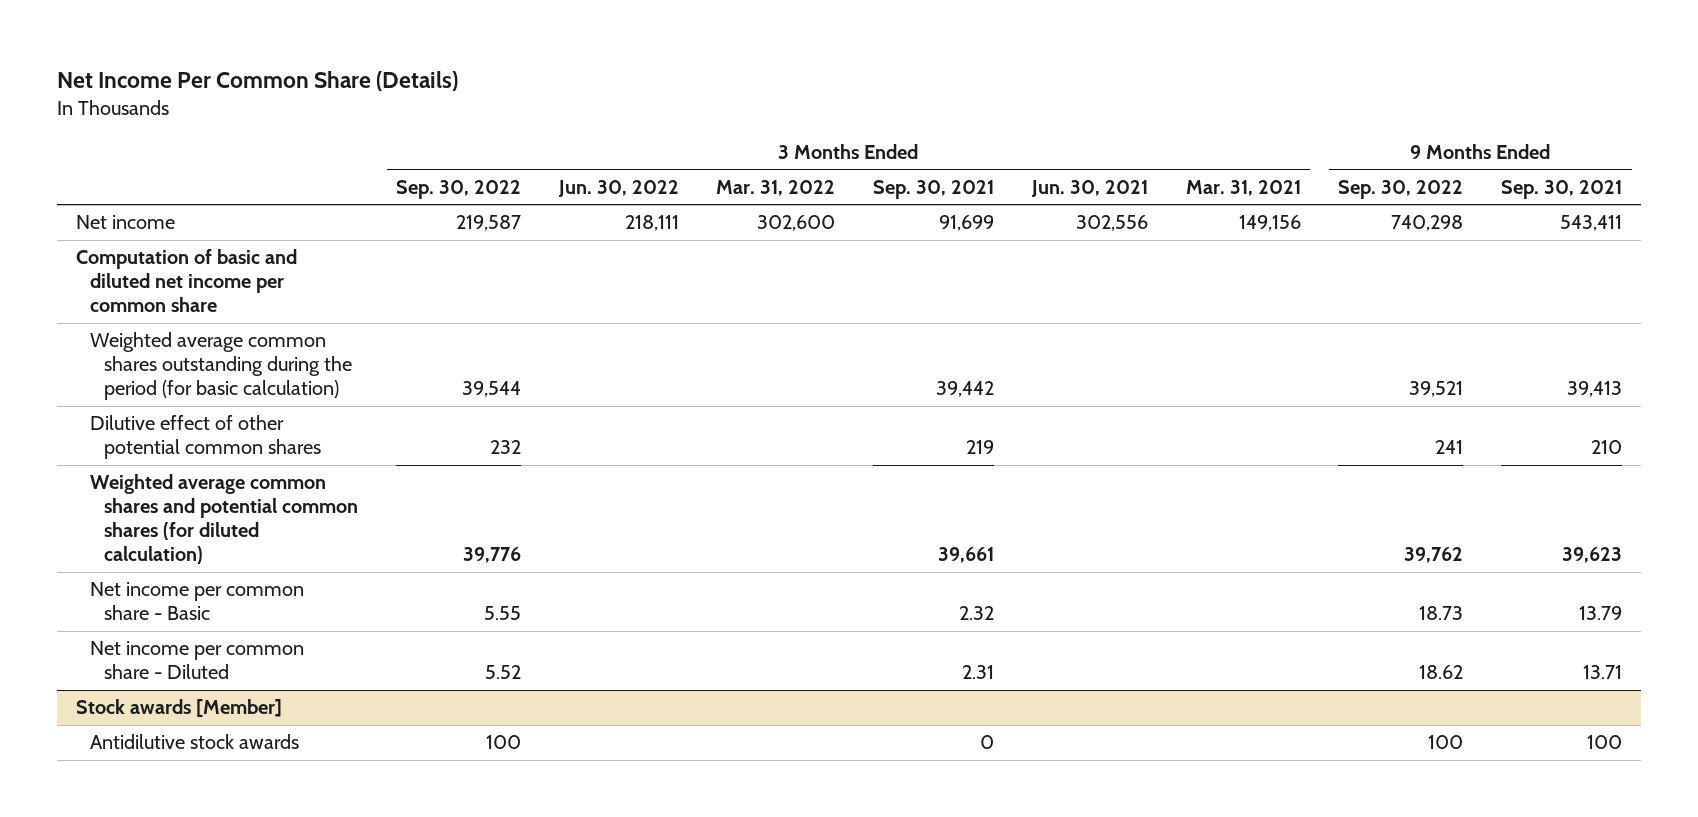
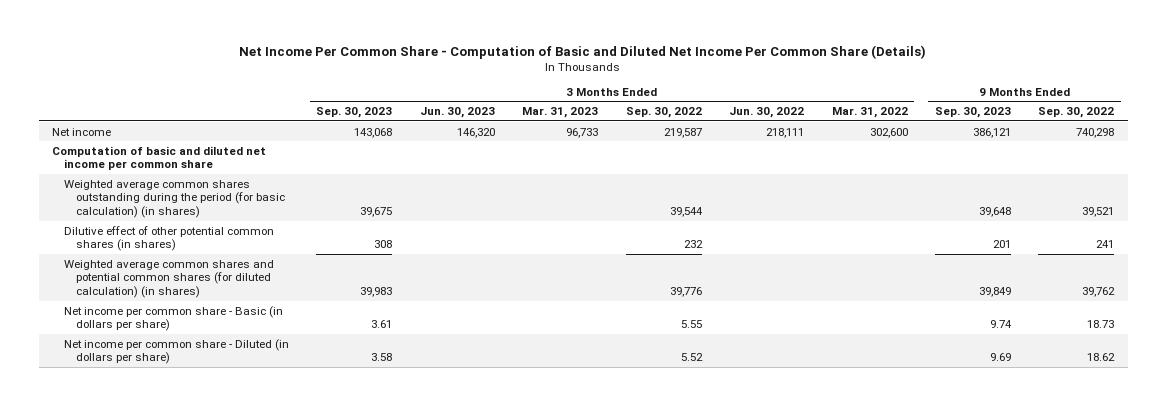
- Net Income Per Common Share (Details)
+ Net Income Per Common Share - Computation of Basic and Diluted Net Income Per Common Share (Details)
- | 3 Months Ended Sep. 30, 2022 | 3 Months Ended Jun. 30, 2022 | 3 Months Ended Mar. 31, 2022 | 3 Months Ended Sep. 30, 2021 | 3 Months Ended Jun. 30, 2021 | 3 Months Ended Mar. 31, 2021 | 9 Months Ended Sep. 30, 2022 | 9 Months Ended Sep. 30, 2021
+ | 3 Months Ended Sep. 30, 2023 | 3 Months Ended Jun. 30, 2023 | 3 Months Ended Mar. 31, 2023 | 3 Months Ended Sep. 30, 2022 | 3 Months Ended Jun. 30, 2022 | 3 Months Ended Mar. 31, 2022 | 9 Months Ended Sep. 30, 2023 | 9 Months Ended Sep. 30, 2022
- Weighted average common shares outstanding during the period (for basic calculation) | 39,544 | | | 39,442 | | | 39,521 | 39,413
- Dilutive effect of other potential common shares | 232 | | | 219 | | | 241 | 210
- Weighted average common shares and potential common shares (for diluted calculation) | 39,776 | | | 39,661 | | | 39,762 | 39,623
- Net income per common share - Basic | 5.55 | | | 2.32 | | | 18.73 | 13.79
- Net income per common share - Diluted | 5.52 | | | 2.31 | | | 18.62 | 13.71
- Stock awards [Member]
- Antidilutive stock awards | 100 | | | 0 | | | 100 | 100
+ Weighted average common shares outstanding during the period (for basic calculation) (in shares) | 39,675 | | | 39,544 | | | 39,648 | 39,521
+ Dilutive effect of other potential common shares (in shares) | 308 | | | 232 | | | 201 | 241
+ Weighted average common shares and potential common shares (for diluted calculation) (in shares) | 39,983 | | | 39,776 | | | 39,849 | 39,762
+ Net income per common share - Basic (in dollars per share) | 3.61 | | | 5.55 | | | 9.74 | 18.73
+ Net income per common share - Diluted (in dollars per share) | 3.58 | | | 5.52 | | | 9.69 | 18.62

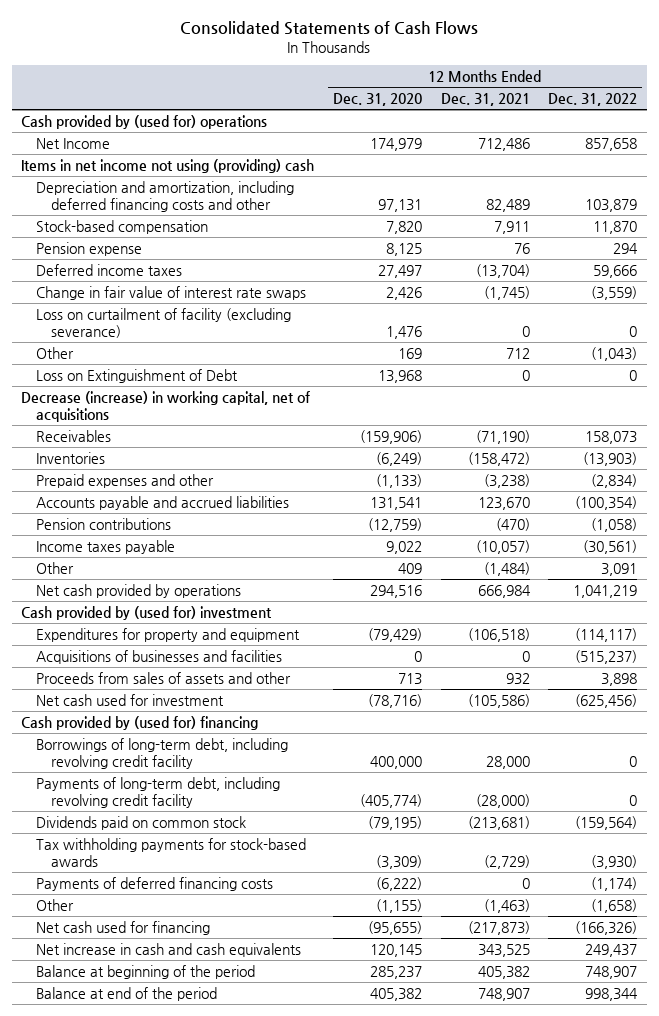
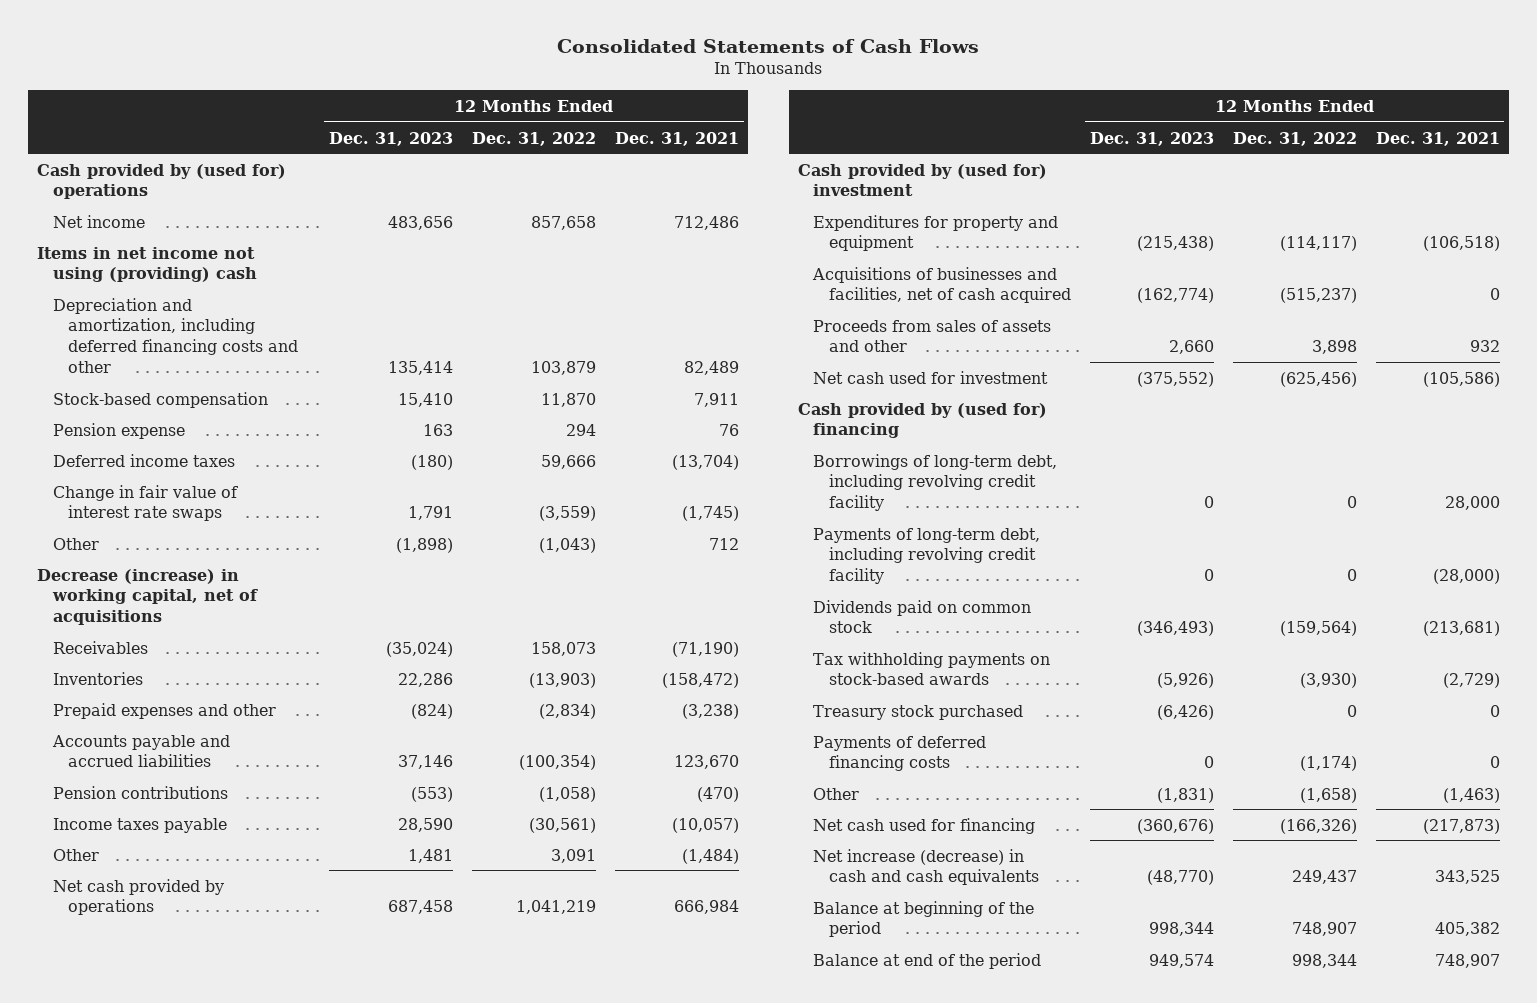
- | 12 Months Ended Dec. 31, 2020 | 12 Months Ended Dec. 31, 2021 | 12 Months Ended Dec. 31, 2022
+ | 12 Months Ended Dec. 31, 2023 | 12 Months Ended Dec. 31, 2022 | 12 Months Ended Dec. 31, 2021
- Net Income | 174,979 | 712,486 | 857,658
+ Net income | 483,656 | 857,658 | 712,486
- Loss on curtailment of facility (excluding severance) | 1,476 | 0 | 0
- Loss on Extinguishment of Debt | 13,968 | 0 | 0
- Acquisitions of businesses and facilities | 0 | 0 | (515,237)
+ Acquisitions of businesses and facilities, net of cash acquired | (162,774) | (515,237) | 0
- Tax withholding payments for stock-based awards | (3,309) | (2,729) | (3,930)
+ Tax withholding payments on stock-based awards | (5,926) | (3,930) | (2,729)
+ Treasury stock purchased | (6,426) | 0 | 0
- Net increase in cash and cash equivalents | 120,145 | 343,525 | 249,437
+ Net increase (decrease) in cash and cash equivalents | (48,770) | 249,437 | 343,525

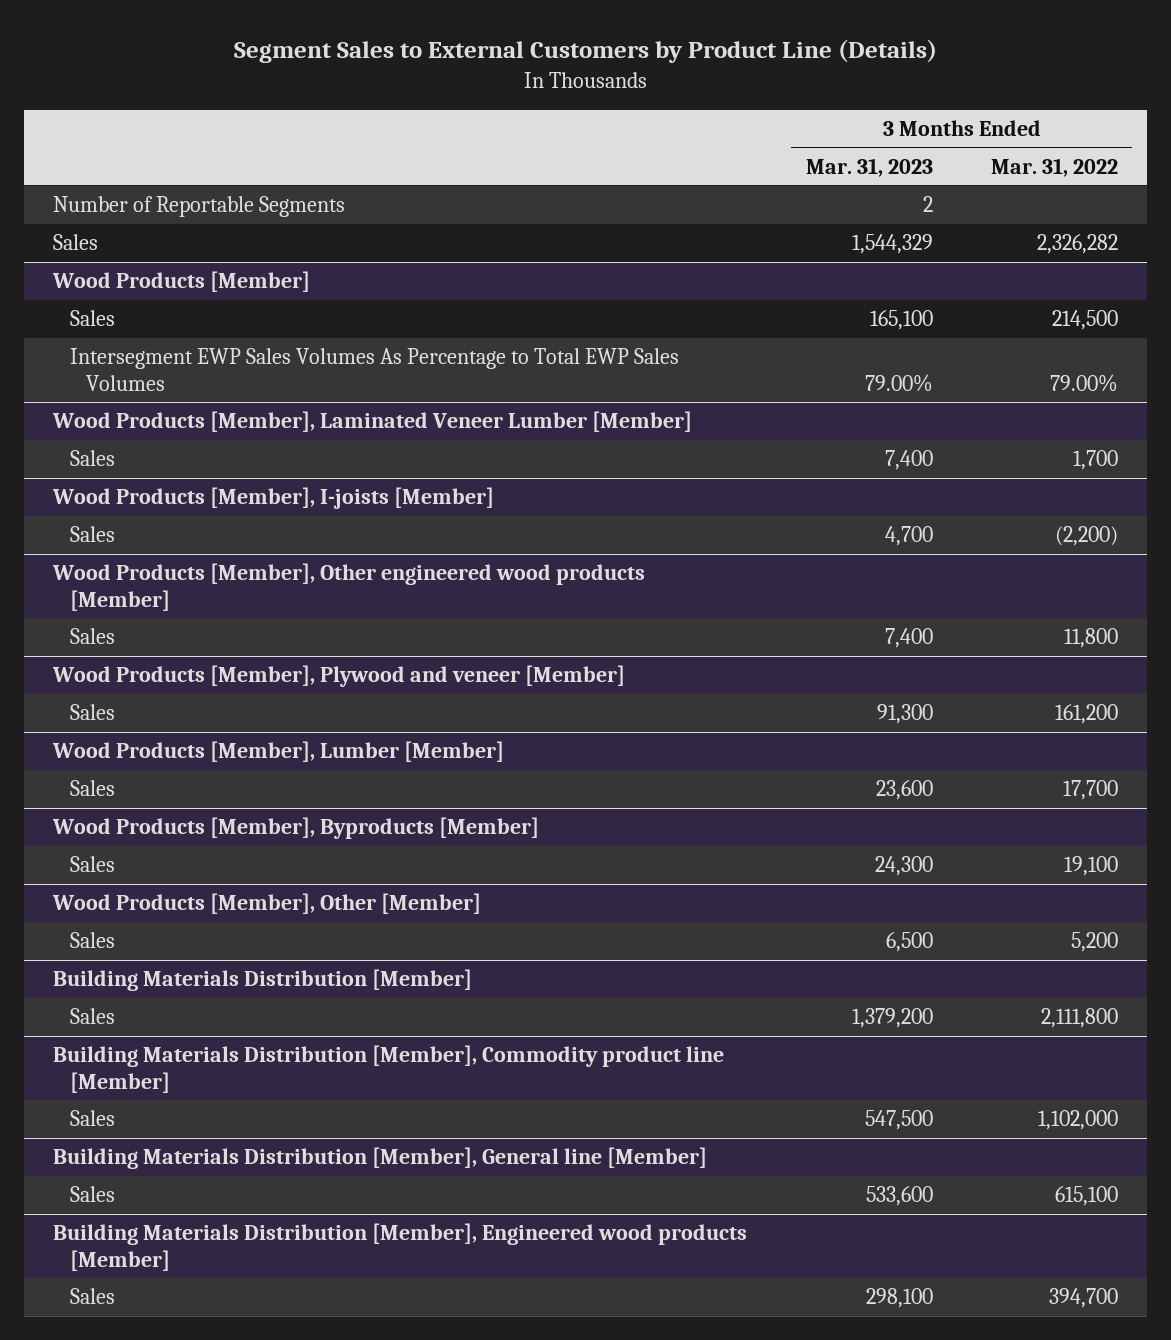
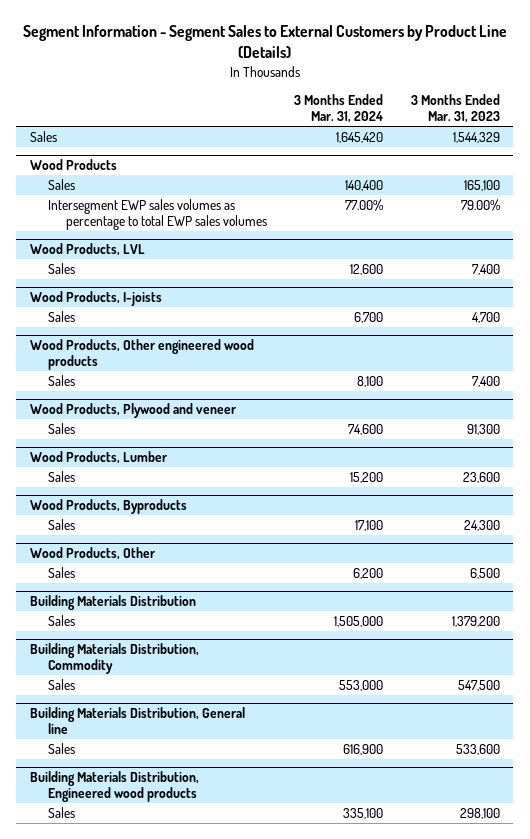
- Segment Sales to External Customers by Product Line (Details)
+ Segment Information - Segment Sales to External Customers by Product Line (Details)
- | 3 Months Ended Mar. 31, 2023 | 3 Months Ended Mar. 31, 2022
+ | 3 Months Ended Mar. 31, 2024 | 3 Months Ended Mar. 31, 2023
- Number of Reportable Segments | 2 |
- Wood Products [Member]
+ Wood Products
- Intersegment EWP Sales Volumes As Percentage to Total EWP Sales Volumes | 79.00% | 79.00%
- Wood Products [Member], Laminated Veneer Lumber [Member]
+ Intersegment EWP sales volumes as percentage to total EWP sales volumes | 77.00% | 79.00%
+ Wood Products, LVL
- Wood Products [Member], I-joists [Member]
+ Wood Products, I-joists
- Wood Products [Member], Other engineered wood products [Member]
+ Wood Products, Other engineered wood products
- Wood Products [Member], Plywood and veneer [Member]
+ Wood Products, Plywood and veneer
- Wood Products [Member], Lumber [Member]
+ Wood Products, Lumber
- Wood Products [Member], Byproducts [Member]
+ Wood Products, Byproducts
- Wood Products [Member], Other [Member]
+ Wood Products, Other
- Building Materials Distribution [Member]
+ Building Materials Distribution
- Building Materials Distribution [Member], Commodity product line [Member]
+ Building Materials Distribution, Commodity
- Building Materials Distribution [Member], General line [Member]
+ Building Materials Distribution, General line
- Building Materials Distribution [Member], Engineered wood products [Member]
+ Building Materials Distribution, Engineered wood products

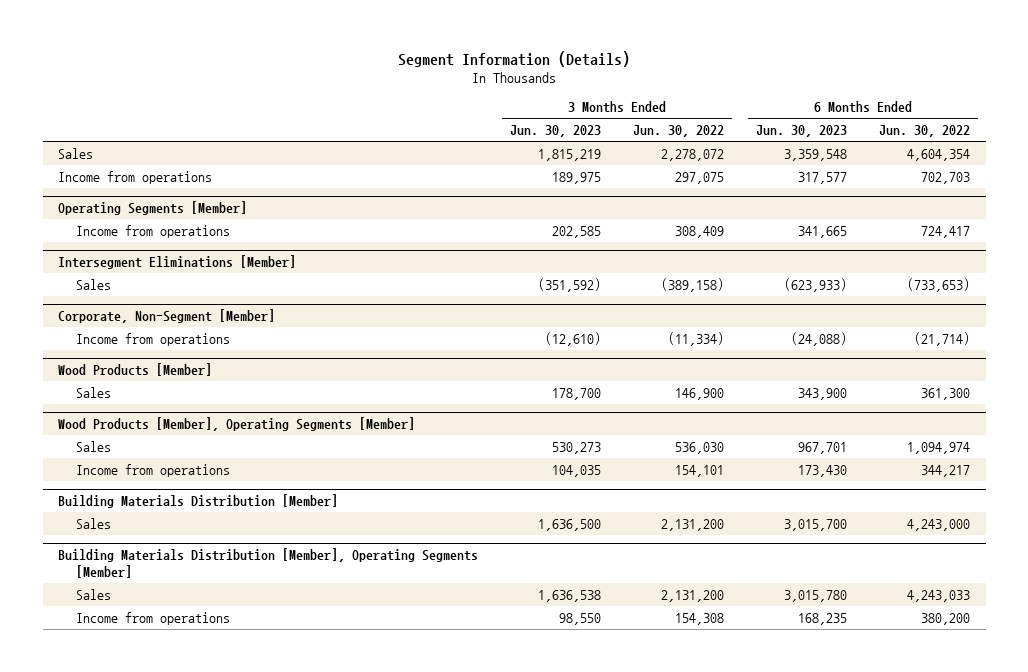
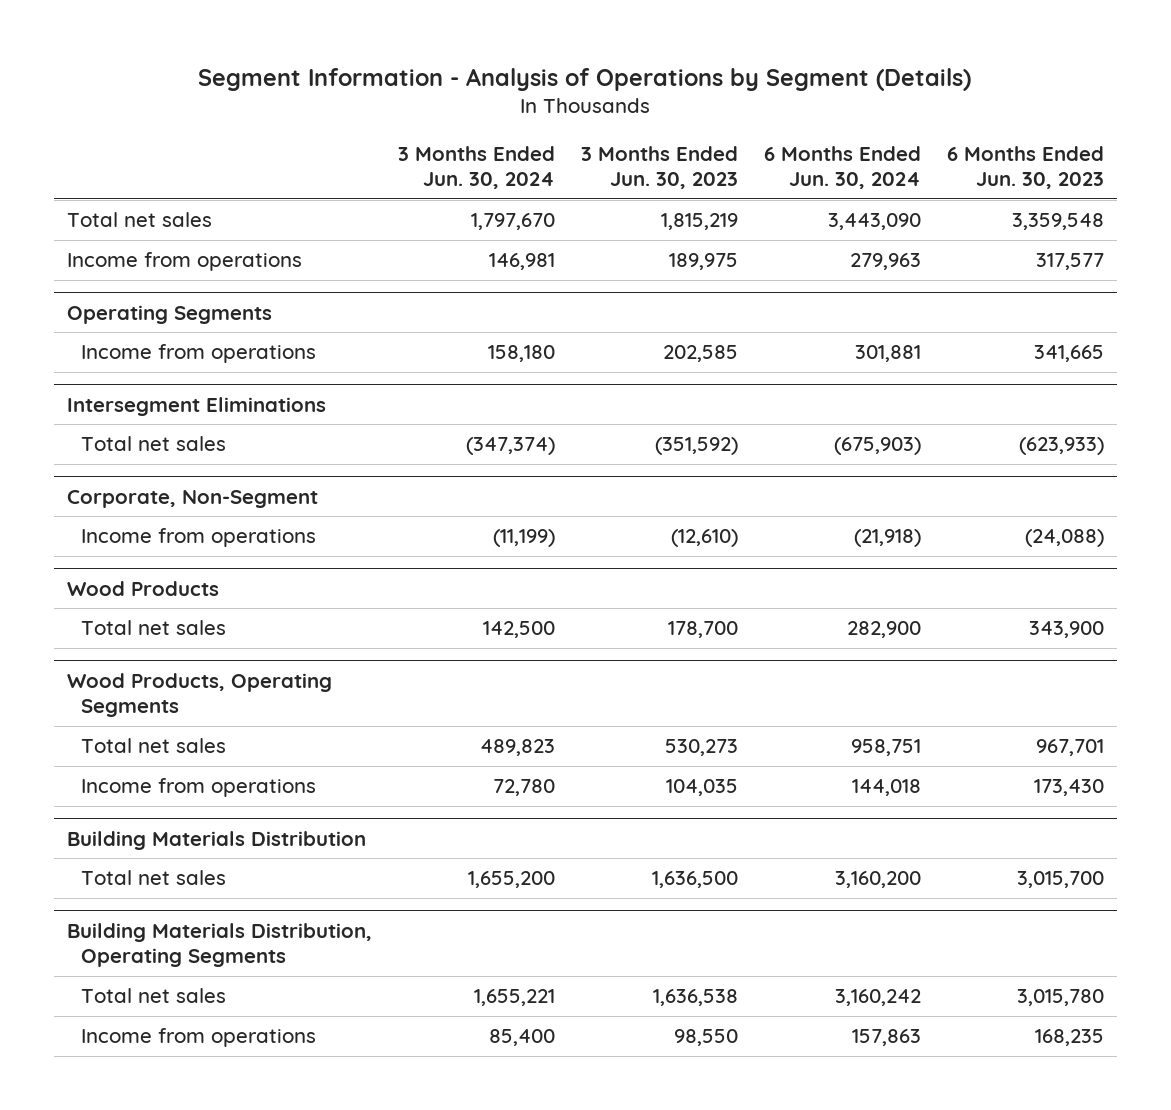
- Segment Information (Details)
+ Segment Information - Analysis of Operations by Segment (Details)
- | 3 Months Ended Jun. 30, 2023 | 3 Months Ended Jun. 30, 2022 | 6 Months Ended Jun. 30, 2023 | 6 Months Ended Jun. 30, 2022
+ | 3 Months Ended Jun. 30, 2024 | 3 Months Ended Jun. 30, 2023 | 6 Months Ended Jun. 30, 2024 | 6 Months Ended Jun. 30, 2023
- Sales | 1,815,219 | 2,278,072 | 3,359,548 | 4,604,354
+ Total net sales | 1,797,670 | 1,815,219 | 3,443,090 | 3,359,548
- Operating Segments [Member]
+ Operating Segments
- Intersegment Eliminations [Member]
- Sales | (351,592) | (389,158) | (623,933) | (733,653)
- Corporate, Non-Segment [Member]
+ Intersegment Eliminations
+ Total net sales | (347,374) | (351,592) | (675,903) | (623,933)
+ Corporate, Non-Segment
- Wood Products [Member]
- Sales | 178,700 | 146,900 | 343,900 | 361,300
- Wood Products [Member], Operating Segments [Member]
- Sales | 530,273 | 536,030 | 967,701 | 1,094,974
+ Wood Products
+ Total net sales | 142,500 | 178,700 | 282,900 | 343,900
+ Wood Products, Operating Segments
+ Total net sales | 489,823 | 530,273 | 958,751 | 967,701
- Building Materials Distribution [Member]
- Sales | 1,636,500 | 2,131,200 | 3,015,700 | 4,243,000
- Building Materials Distribution [Member], Operating Segments [Member]
- Sales | 1,636,538 | 2,131,200 | 3,015,780 | 4,243,033
+ Building Materials Distribution
+ Total net sales | 1,655,200 | 1,636,500 | 3,160,200 | 3,015,700
+ Building Materials Distribution, Operating Segments
+ Total net sales | 1,655,221 | 1,636,538 | 3,160,242 | 3,015,780

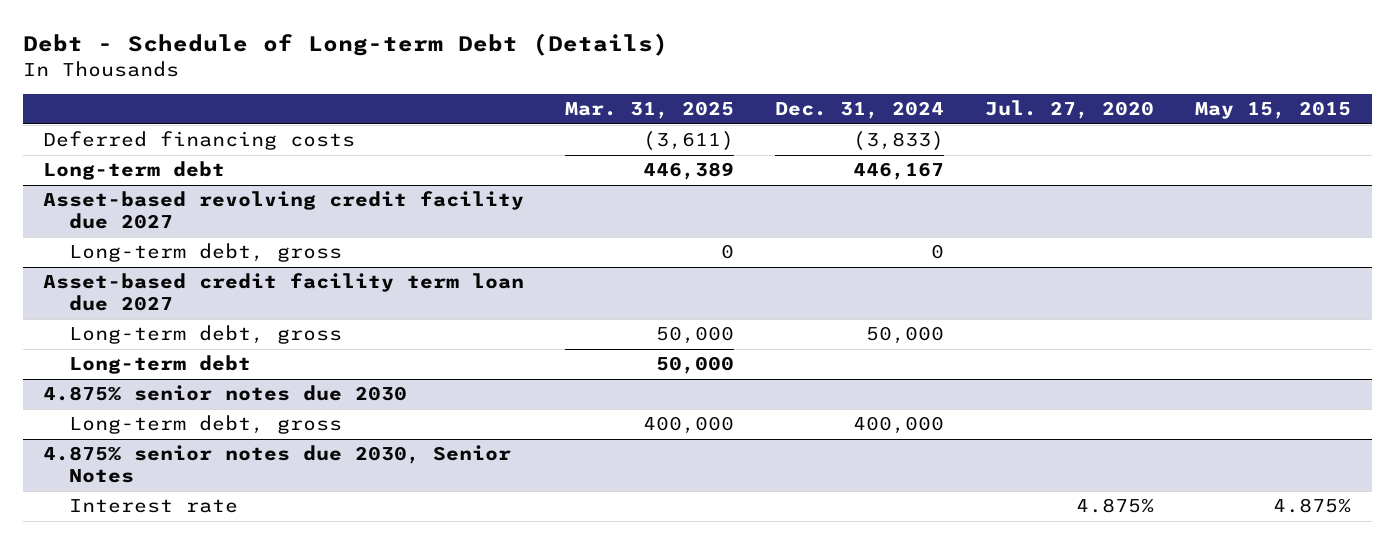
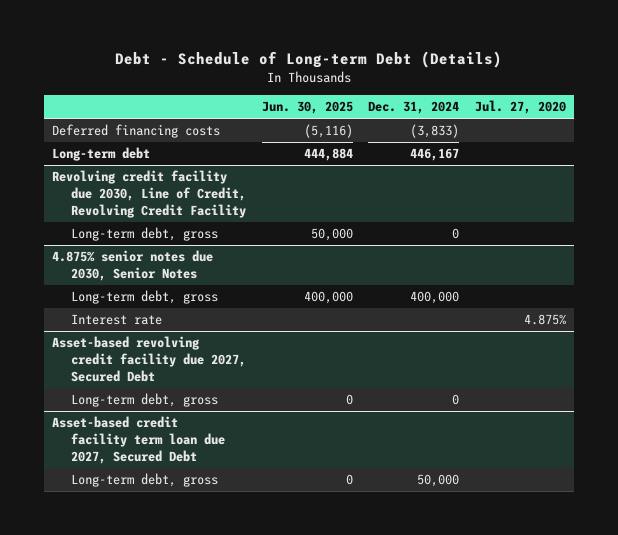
- | Mar. 31, 2025 | Dec. 31, 2024 | Jul. 27, 2020 | May 15, 2015
+ | Jun. 30, 2025 | Dec. 31, 2024 | Jul. 27, 2020
- Asset-based revolving credit facility due 2027
+ Revolving credit facility due 2030, Line of Credit, Revolving Credit Facility
- Asset-based credit facility term loan due 2027
- Long-term debt, gross | 50,000 | 50,000 | |
- Long-term debt | 50,000 | | |
- 4.875% senior notes due 2030
- Long-term debt, gross | 400,000 | 400,000 | |
@ 4.875% senior notes due 2030, Senior Notes
+ Long-term debt, gross | 400,000 | 400,000 |
+ Asset-based revolving credit facility due 2027, Secured Debt
+ Long-term debt, gross | 0 | 0 |
+ Asset-based credit facility term loan due 2027, Secured Debt
+ Long-term debt, gross | 0 | 50,000 |

